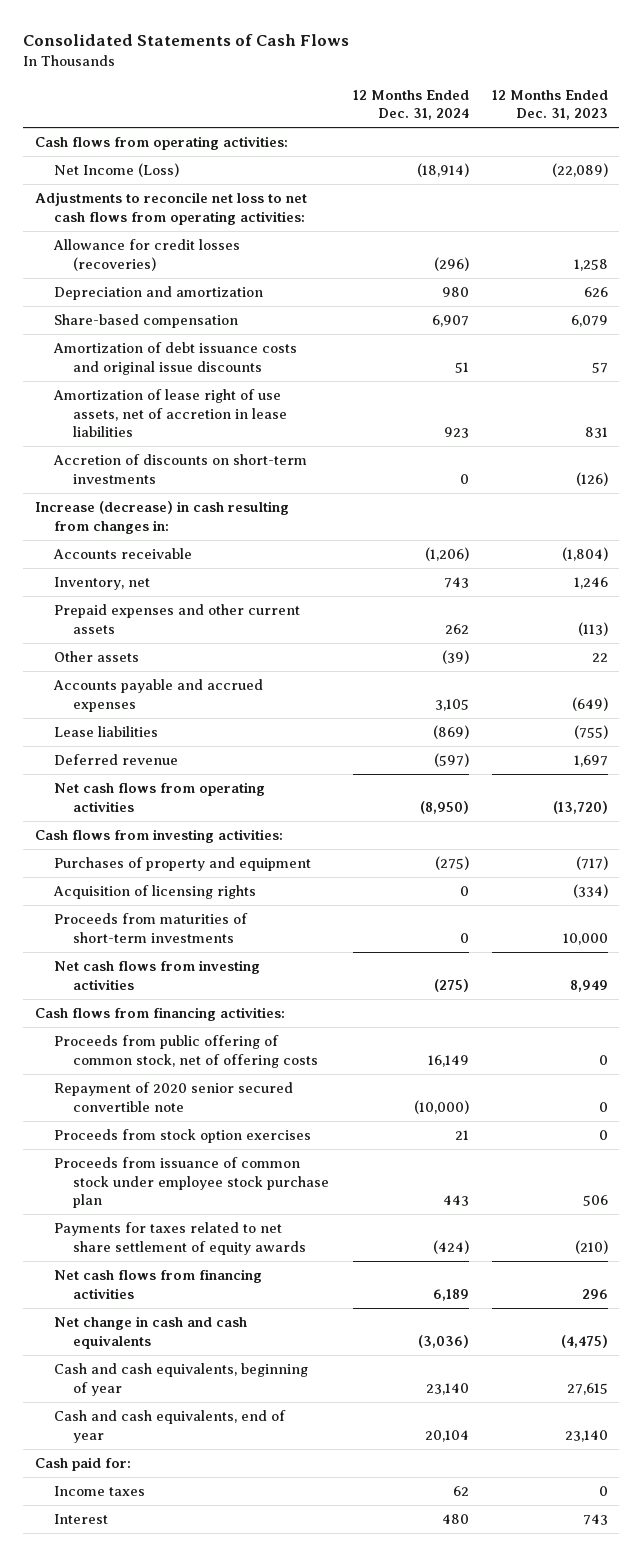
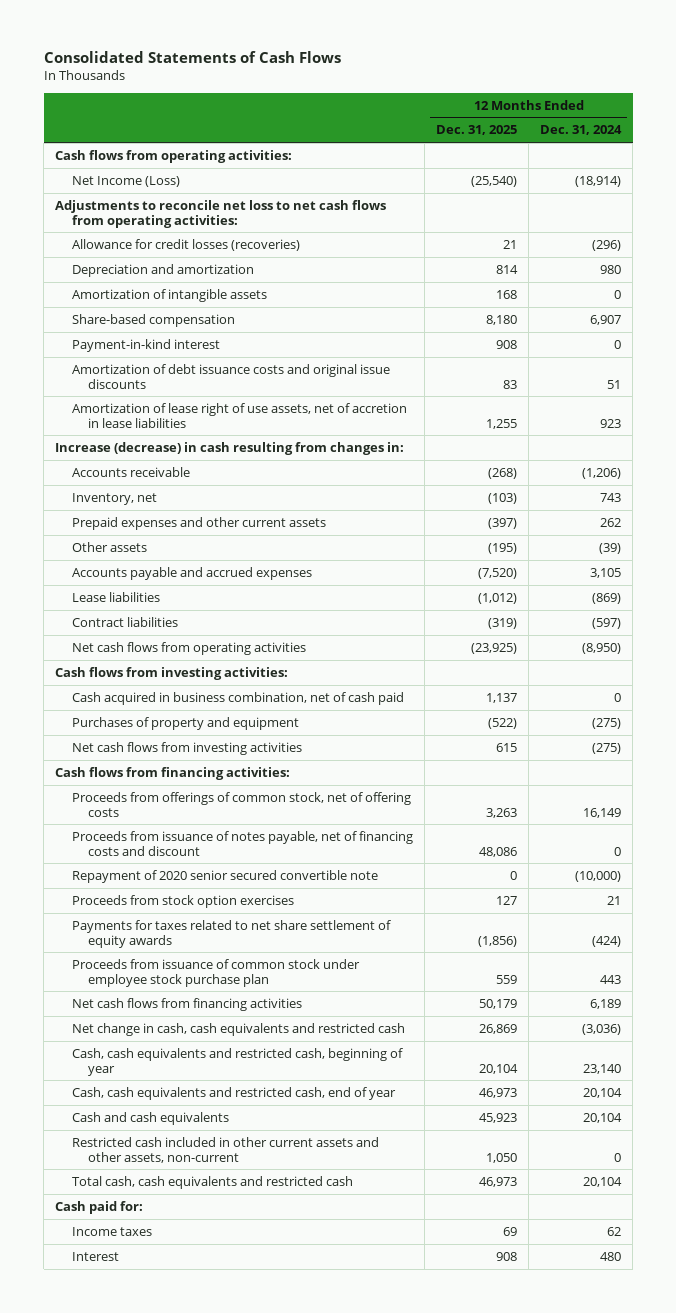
- | 12 Months Ended Dec. 31, 2024 | 12 Months Ended Dec. 31, 2023
+ | 12 Months Ended Dec. 31, 2025 | 12 Months Ended Dec. 31, 2024
+ Amortization of intangible assets | 168 | 0
+ Payment-in-kind interest | 908 | 0
- Accretion of discounts on short-term investments | 0 | (126)
- Deferred revenue | (597) | 1,697
+ Contract liabilities | (319) | (597)
+ Cash acquired in business combination, net of cash paid | 1,137 | 0
- Acquisition of licensing rights | 0 | (334)
- Proceeds from maturities of short-term investments | 0 | 10,000
- Proceeds from public offering of common stock, net of offering costs | 16,149 | 0
+ Proceeds from offerings of common stock, net of offering costs | 3,263 | 16,149
+ Proceeds from issuance of notes payable, net of financing costs and discount | 48,086 | 0
moved down: Proceeds from issuance of common stock under employee stock purchase plan | 559 | 443
- Net change in cash and cash equivalents | (3,036) | (4,475)
- Cash and cash equivalents, beginning of year | 23,140 | 27,615
- Cash and cash equivalents, end of year | 20,104 | 23,140
+ Net change in cash, cash equivalents and restricted cash | 26,869 | (3,036)
+ Cash, cash equivalents and restricted cash, beginning of year | 20,104 | 23,140
+ Cash, cash equivalents and restricted cash, end of year | 46,973 | 20,104
+ Cash and cash equivalents | 45,923 | 20,104
+ Restricted cash included in other current assets and other assets, non-current | 1,050 | 0
+ Total cash, cash equivalents and restricted cash | 46,973 | 20,104

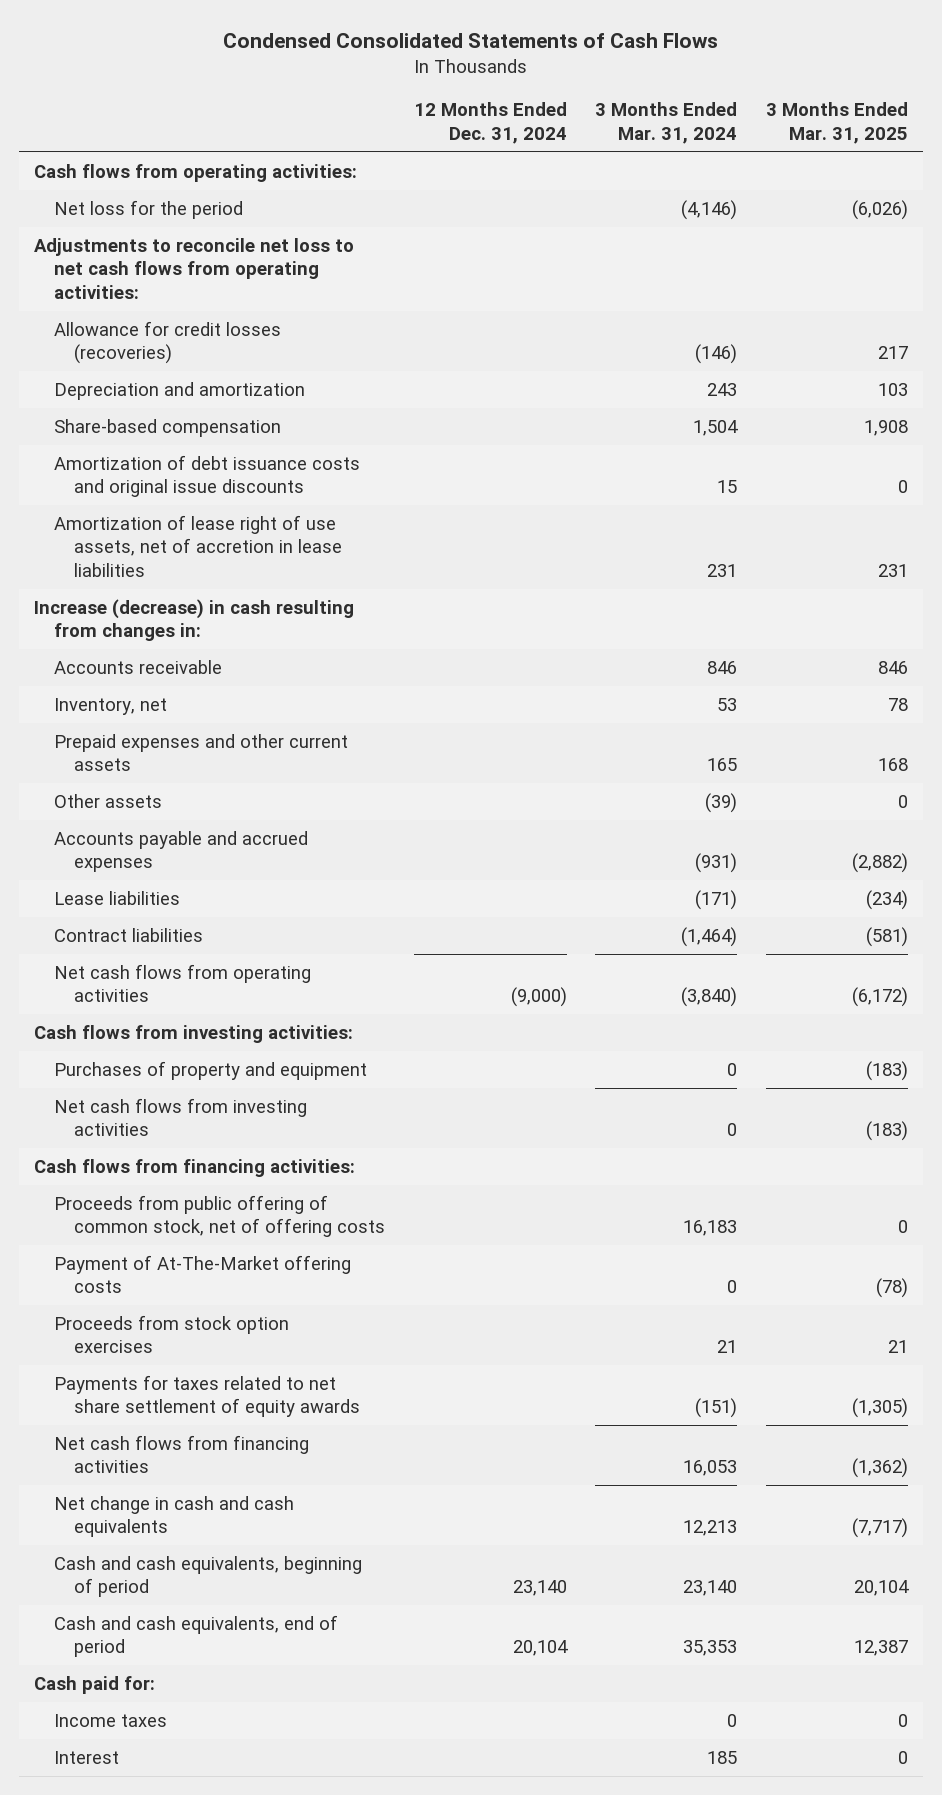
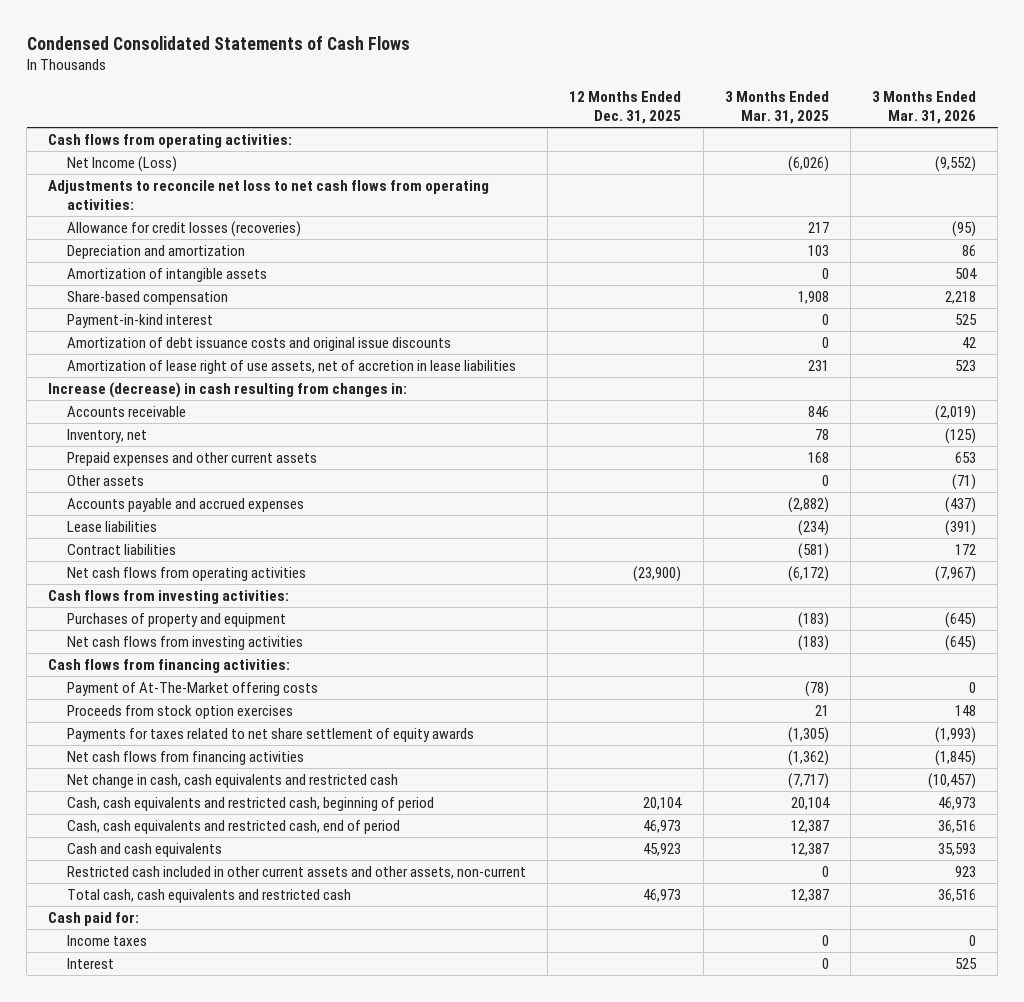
- | 12 Months Ended Dec. 31, 2024 | 3 Months Ended Mar. 31, 2024 | 3 Months Ended Mar. 31, 2025
+ | 12 Months Ended Dec. 31, 2025 | 3 Months Ended Mar. 31, 2025 | 3 Months Ended Mar. 31, 2026
- Net loss for the period | | (4,146) | (6,026)
+ Net Income (Loss) | | (6,026) | (9,552)
+ Amortization of intangible assets | | 0 | 504
+ Payment-in-kind interest | | 0 | 525
- Proceeds from public offering of common stock, net of offering costs | | 16,183 | 0
- Net change in cash and cash equivalents | | 12,213 | (7,717)
- Cash and cash equivalents, beginning of period | 23,140 | 23,140 | 20,104
- Cash and cash equivalents, end of period | 20,104 | 35,353 | 12,387
+ Net change in cash, cash equivalents and restricted cash | | (7,717) | (10,457)
+ Cash, cash equivalents and restricted cash, beginning of period | 20,104 | 20,104 | 46,973
+ Cash, cash equivalents and restricted cash, end of period | 46,973 | 12,387 | 36,516
+ Cash and cash equivalents | 45,923 | 12,387 | 35,593
+ Restricted cash included in other current assets and other assets, non-current | | 0 | 923
+ Total cash, cash equivalents and restricted cash | 46,973 | 12,387 | 36,516

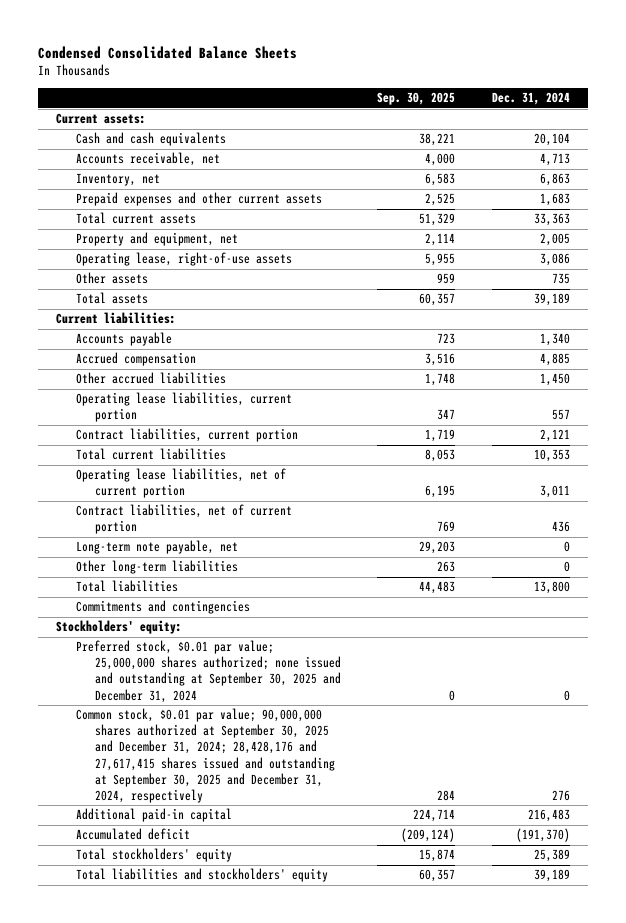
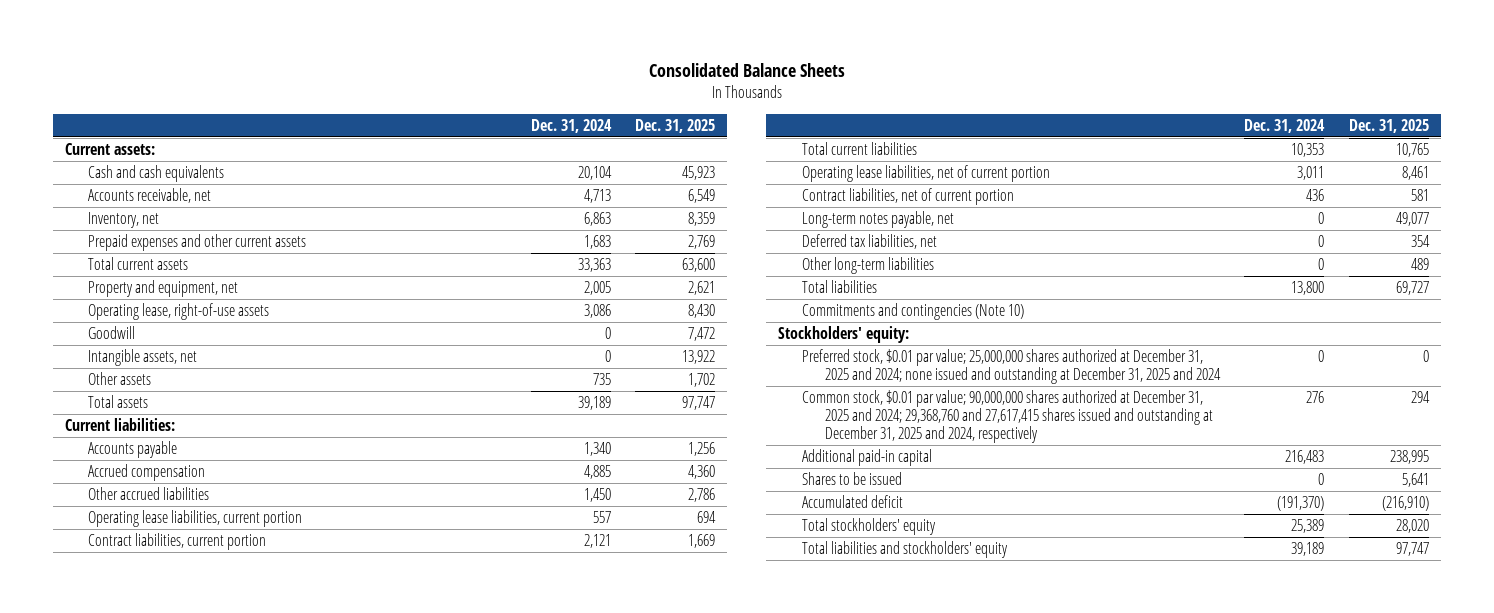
- Condensed Consolidated Balance Sheets
+ Consolidated Balance Sheets
- | Sep. 30, 2025 | Dec. 31, 2024
+ | Dec. 31, 2024 | Dec. 31, 2025
+ Goodwill | 0 | 7,472
+ Intangible assets, net | 0 | 13,922
- Long-term note payable, net | 29,203 | 0
+ Long-term notes payable, net | 0 | 49,077
+ Deferred tax liabilities, net | 0 | 354
- Commitments and contingencies
+ Commitments and contingencies (Note 10)
- Preferred stock, $0.01 par value; 25,000,000 shares authorized; none issued and outstanding at September 30, 2025 and December 31, 2024 | 0 | 0
- Common stock, $0.01 par value; 90,000,000 shares authorized at September 30, 2025 and December 31, 2024; 28,428,176 and 27,617,415 shares issued and outstanding at September 30, 2025 and December 31, 2024, respectively | 284 | 276
+ Preferred stock, $0.01 par value; 25,000,000 shares authorized at December 31, 2025 and 2024; none issued and outstanding at December 31, 2025 and 2024 | 0 | 0
+ Common stock, $0.01 par value; 90,000,000 shares authorized at December 31, 2025 and 2024; 29,368,760 and 27,617,415 shares issued and outstanding at December 31, 2025 and 2024, respectively | 276 | 294
+ Shares to be issued | 0 | 5,641

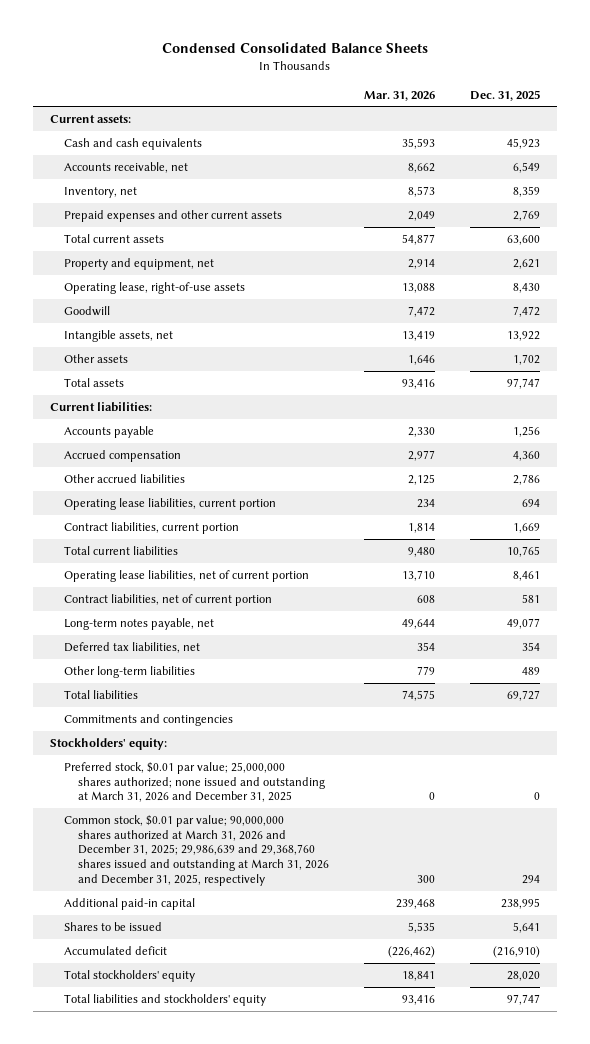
- Consolidated Balance Sheets
+ Condensed Consolidated Balance Sheets
- | Dec. 31, 2024 | Dec. 31, 2025
+ | Mar. 31, 2026 | Dec. 31, 2025
- Commitments and contingencies (Note 10)
+ Commitments and contingencies
- Preferred stock, $0.01 par value; 25,000,000 shares authorized at December 31, 2025 and 2024; none issued and outstanding at December 31, 2025 and 2024 | 0 | 0
- Common stock, $0.01 par value; 90,000,000 shares authorized at December 31, 2025 and 2024; 29,368,760 and 27,617,415 shares issued and outstanding at December 31, 2025 and 2024, respectively | 276 | 294
+ Preferred stock, $0.01 par value; 25,000,000 shares authorized; none issued and outstanding at March 31, 2026 and December 31, 2025 | 0 | 0
+ Common stock, $0.01 par value; 90,000,000 shares authorized at March 31, 2026 and December 31, 2025; 29,986,639 and 29,368,760 shares issued and outstanding at March 31, 2026 and December 31, 2025, respectively | 300 | 294

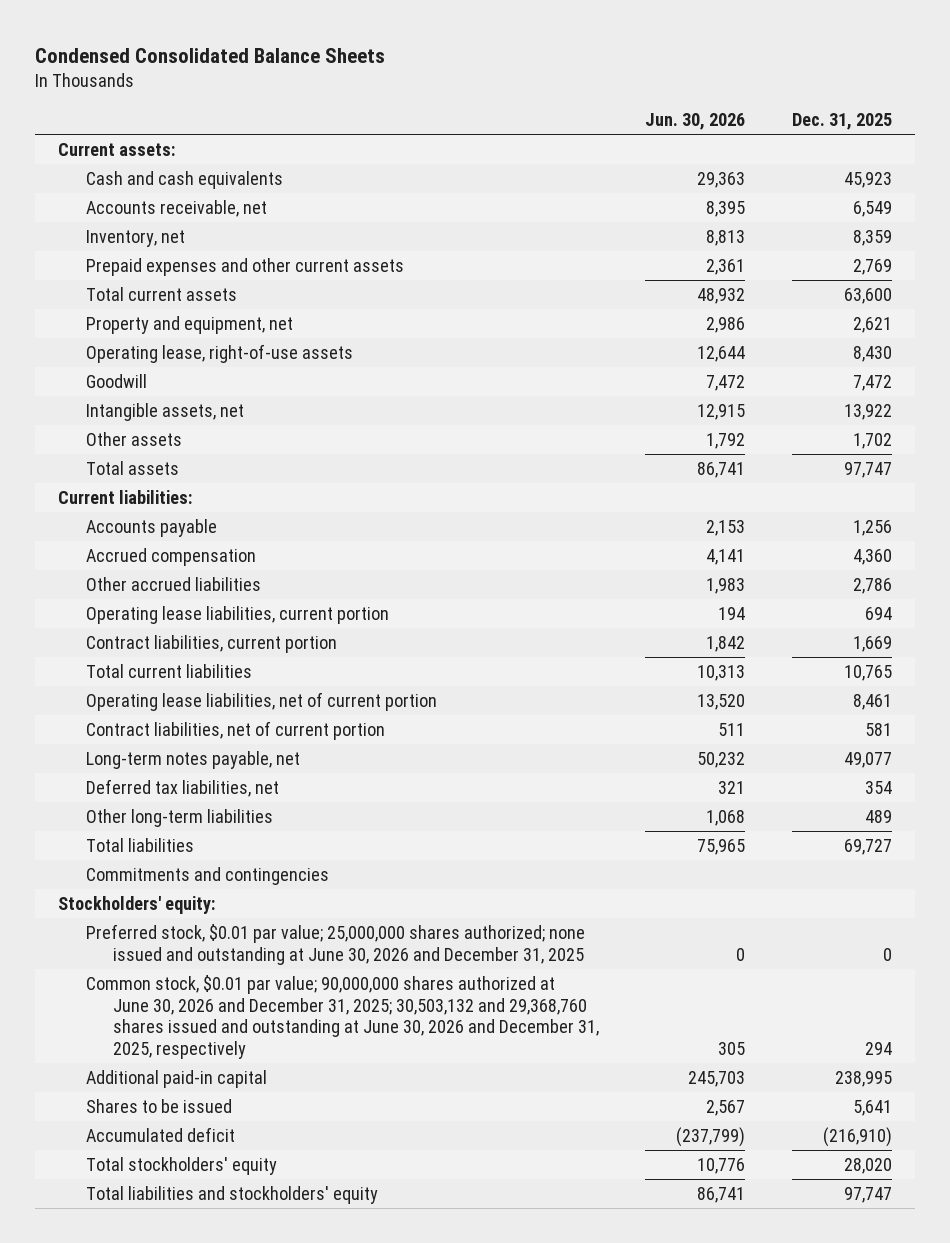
- | Mar. 31, 2026 | Dec. 31, 2025
+ | Jun. 30, 2026 | Dec. 31, 2025
- Preferred stock, $0.01 par value; 25,000,000 shares authorized; none issued and outstanding at March 31, 2026 and December 31, 2025 | 0 | 0
- Common stock, $0.01 par value; 90,000,000 shares authorized at March 31, 2026 and December 31, 2025; 29,986,639 and 29,368,760 shares issued and outstanding at March 31, 2026 and December 31, 2025, respectively | 300 | 294
+ Preferred stock, $0.01 par value; 25,000,000 shares authorized; none issued and outstanding at June 30, 2026 and December 31, 2025 | 0 | 0
+ Common stock, $0.01 par value; 90,000,000 shares authorized at June 30, 2026 and December 31, 2025; 30,503,132 and 29,368,760 shares issued and outstanding at June 30, 2026 and December 31, 2025, respectively | 305 | 294

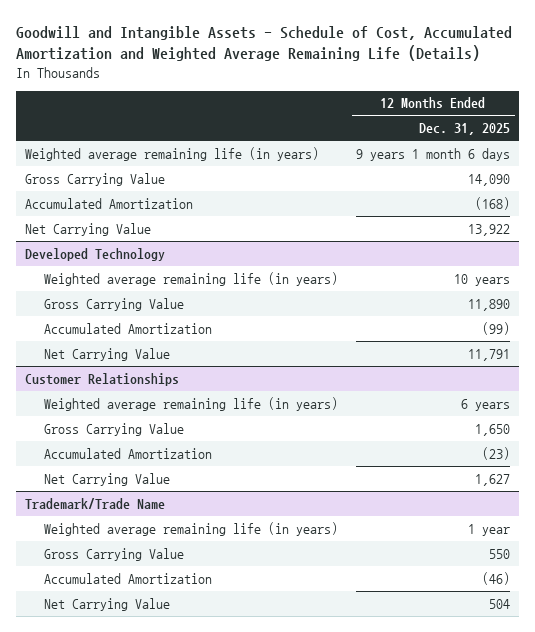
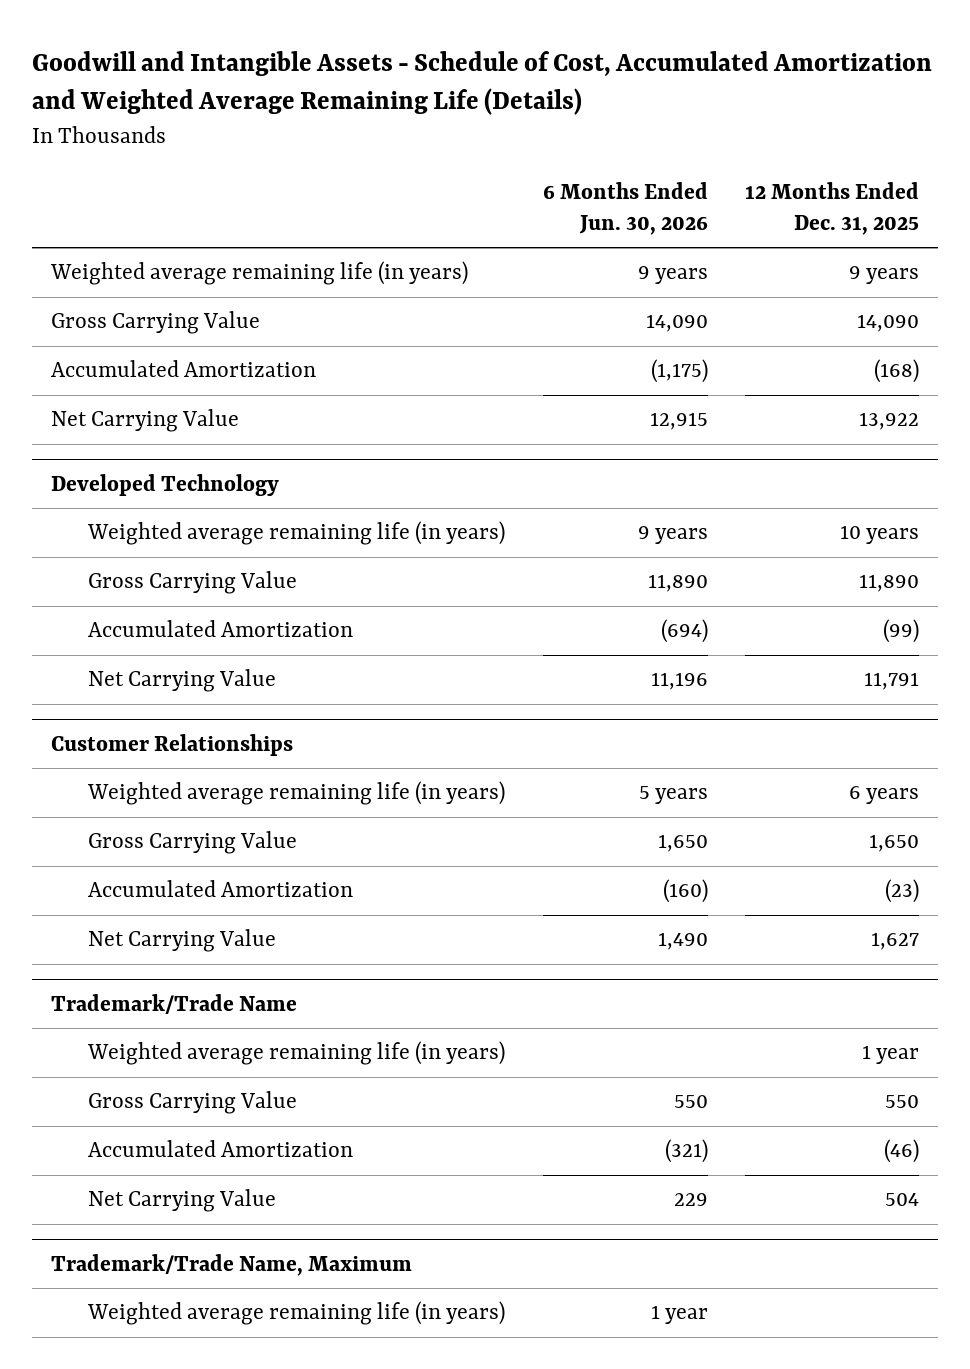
- | 12 Months Ended Dec. 31, 2025
+ | 6 Months Ended Jun. 30, 2026 | 12 Months Ended Dec. 31, 2025
- Weighted average remaining life (in years) | 9 years 1 month 6 days
+ Weighted average remaining life (in years) | 9 years | 9 years
+ Trademark/Trade Name, Maximum
+ Weighted average remaining life (in years) | 1 year |

